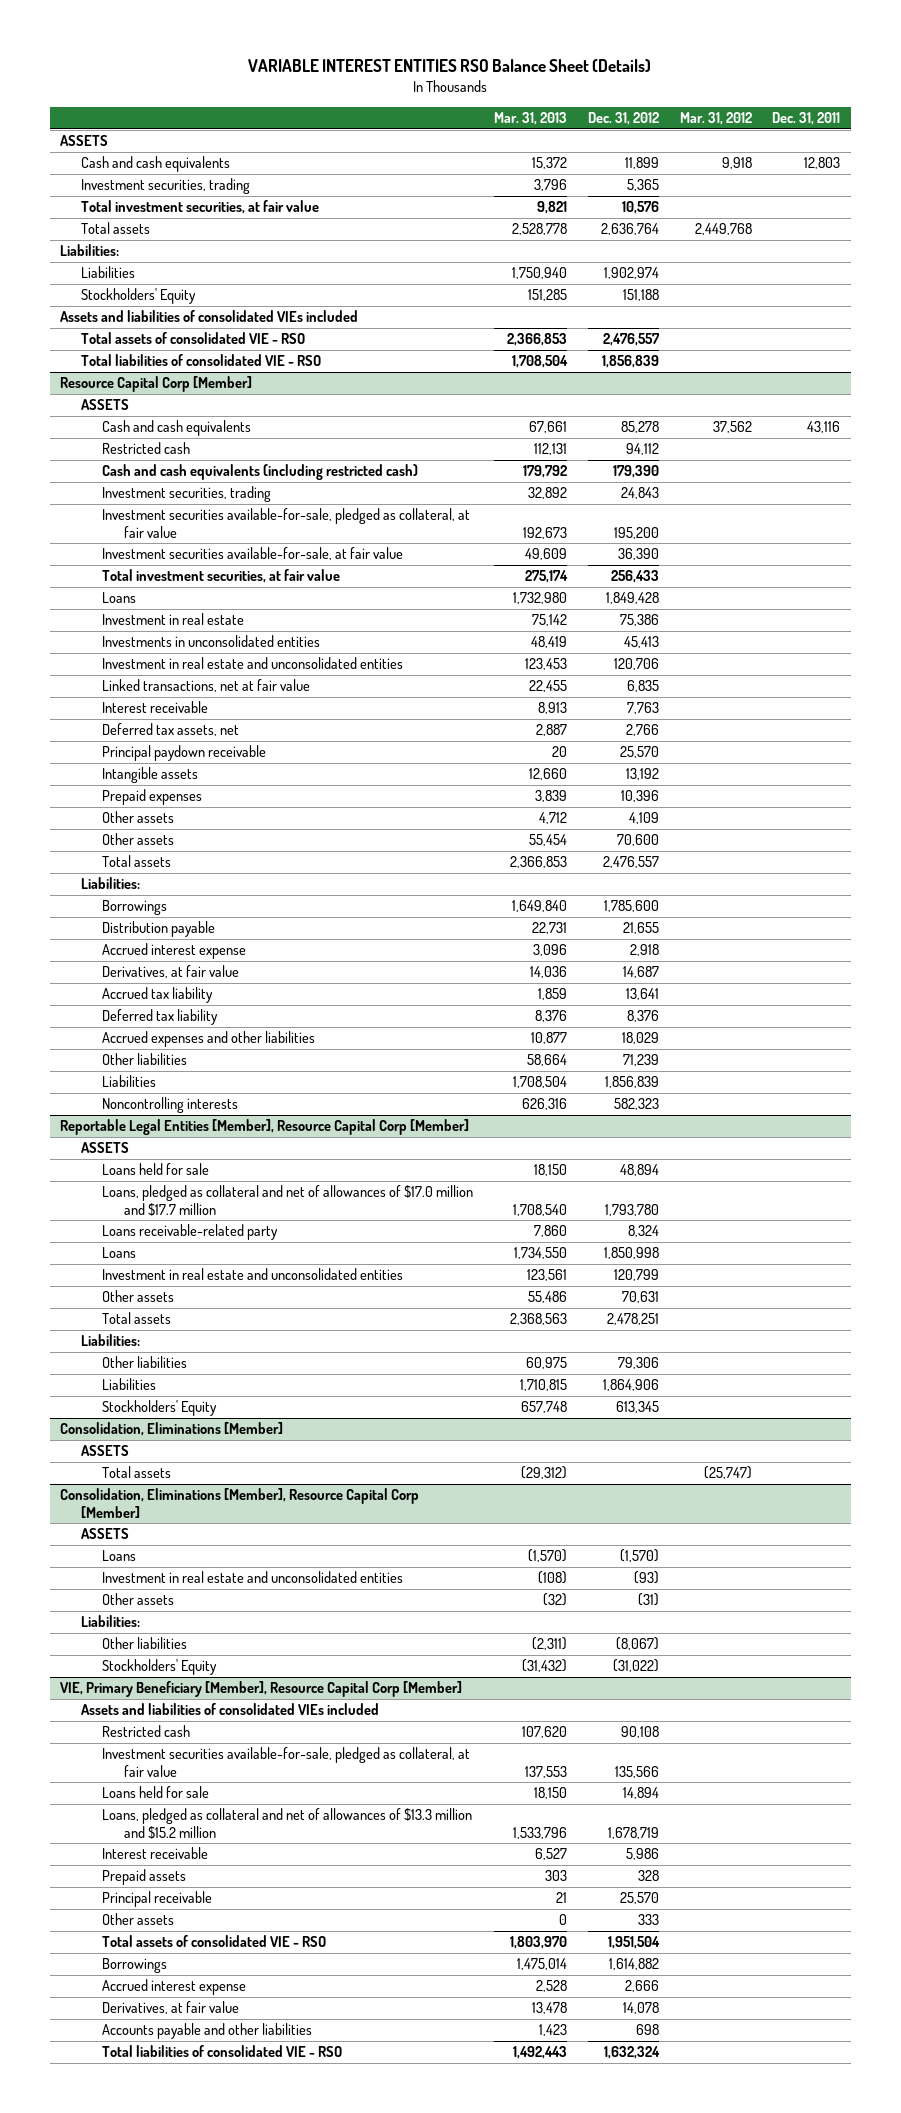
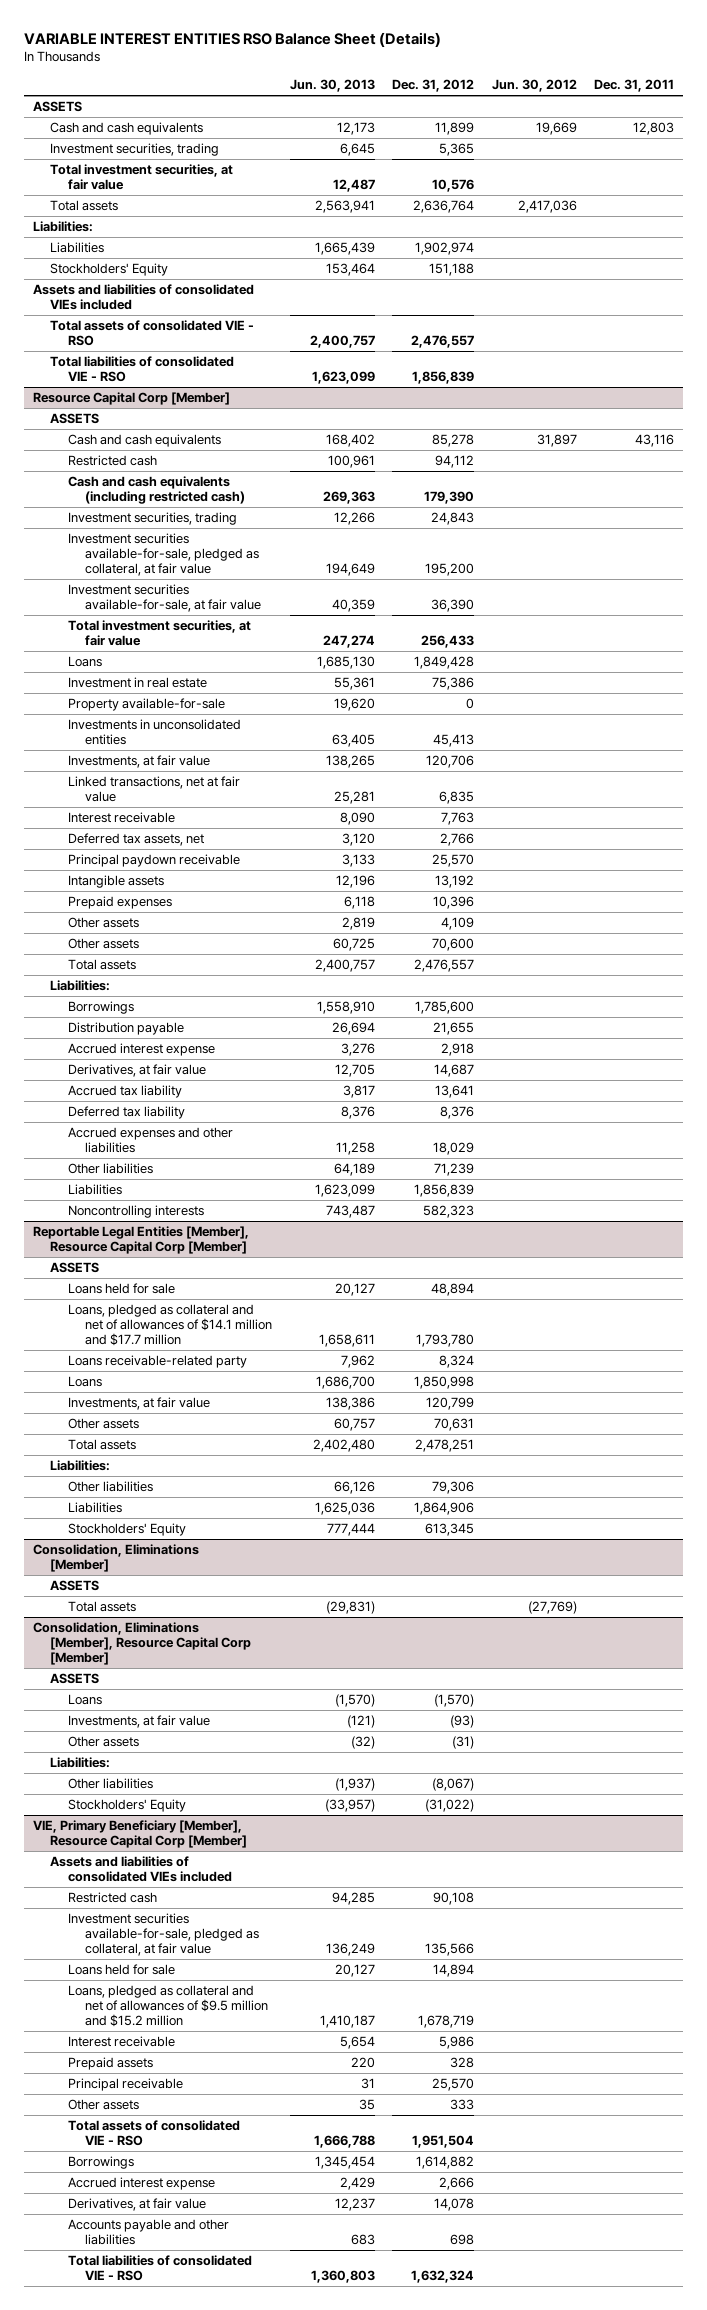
- | Mar. 31, 2013 | Dec. 31, 2012 | Mar. 31, 2012 | Dec. 31, 2011
+ | Jun. 30, 2013 | Dec. 31, 2012 | Jun. 30, 2012 | Dec. 31, 2011
@ Resource Capital Corp [Member]
+ Property available-for-sale | 19,620 | 0 | |
- Investment in real estate and unconsolidated entities | 123,453 | 120,706 | |
+ Investments, at fair value | 138,265 | 120,706 | |
@ Reportable Legal Entities [Member], Resource Capital Corp [Member]
- Loans, pledged as collateral and net of allowances of $17.0 million and $17.7 million | 1,708,540 | 1,793,780 | |
+ Loans, pledged as collateral and net of allowances of $14.1 million and $17.7 million | 1,658,611 | 1,793,780 | |
- Investment in real estate and unconsolidated entities | 123,561 | 120,799 | |
+ Investments, at fair value | 138,386 | 120,799 | |
@ Consolidation, Eliminations [Member], Resource Capital Corp [Member]
- Investment in real estate and unconsolidated entities | (108) | (93) | |
+ Investments, at fair value | (121) | (93) | |
@ VIE, Primary Beneficiary [Member], Resource Capital Corp [Member]
- Loans, pledged as collateral and net of allowances of $13.3 million and $15.2 million | 1,533,796 | 1,678,719 | |
+ Loans, pledged as collateral and net of allowances of $9.5 million and $15.2 million | 1,410,187 | 1,678,719 | |

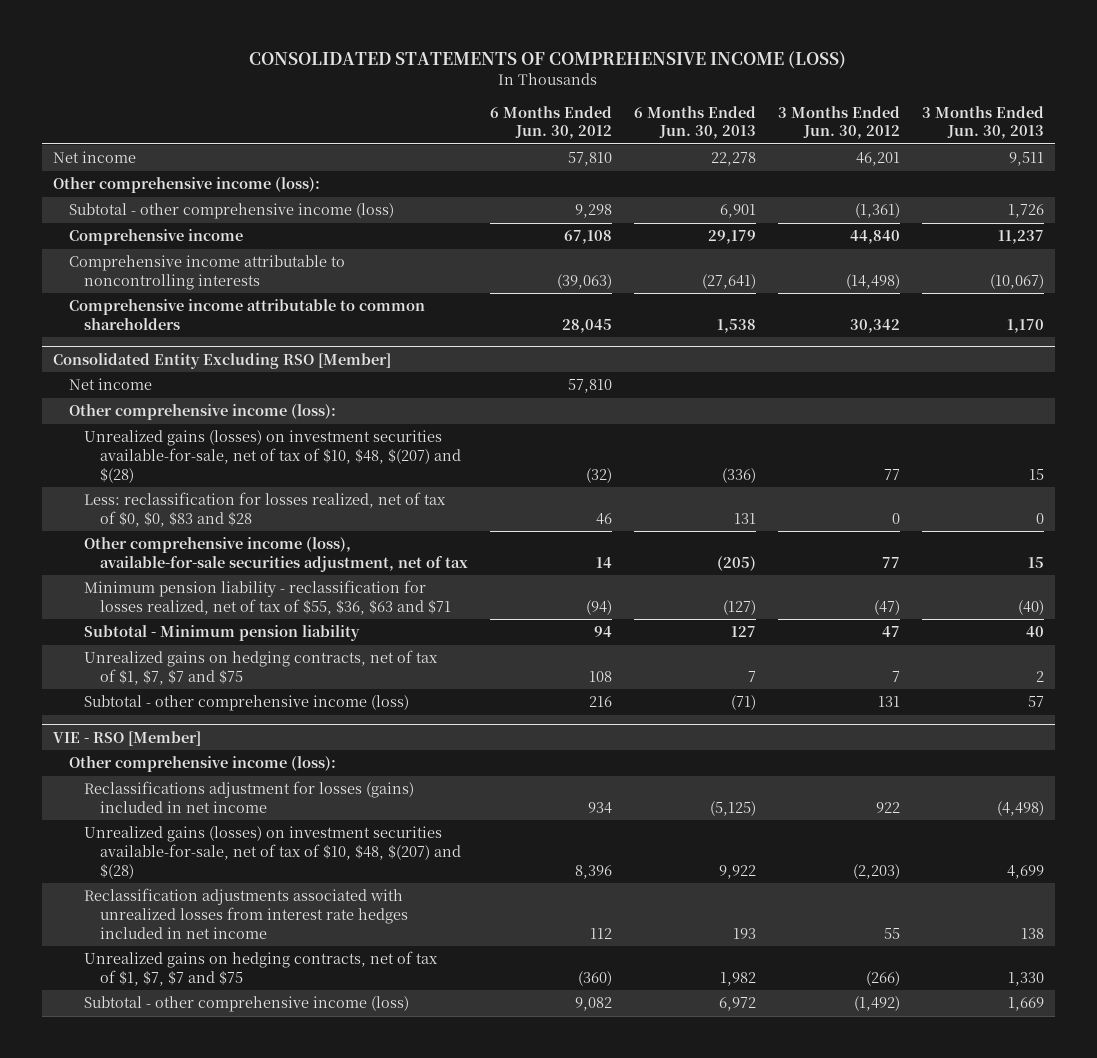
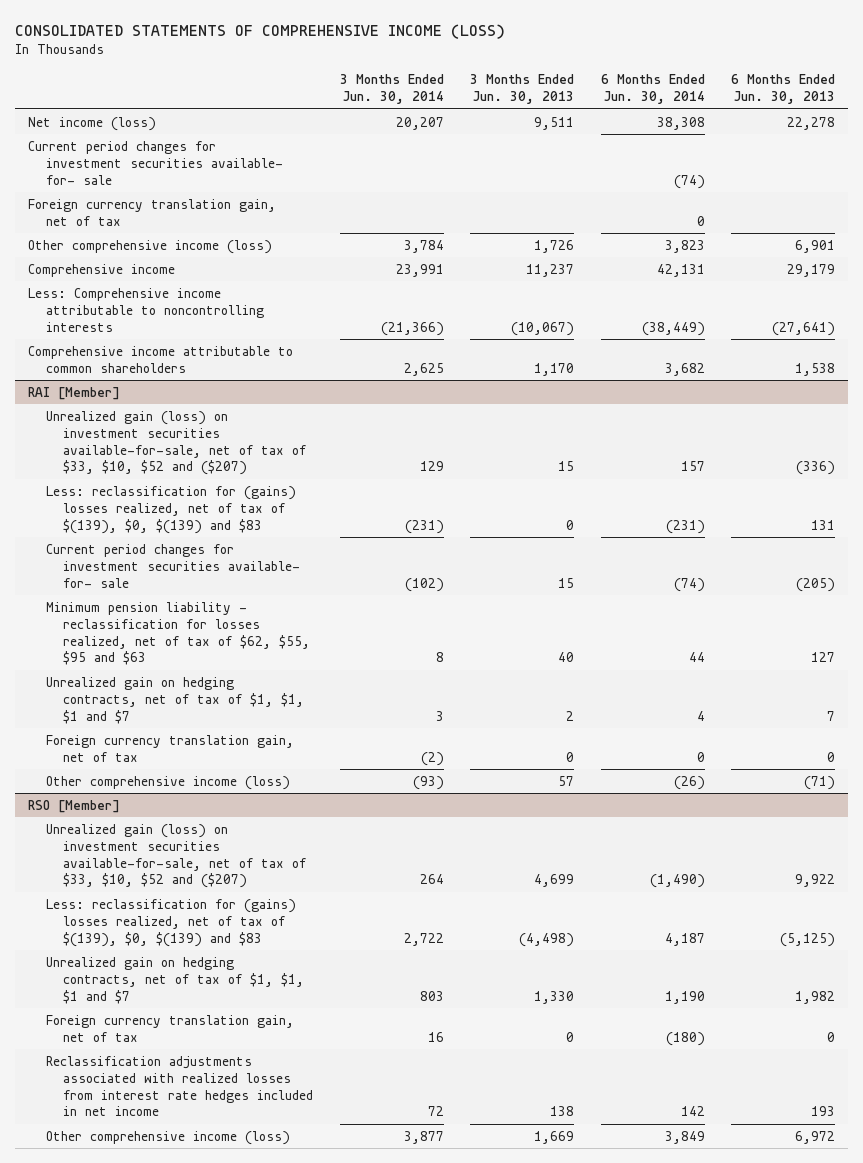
- | 6 Months Ended Jun. 30, 2012 | 6 Months Ended Jun. 30, 2013 | 3 Months Ended Jun. 30, 2012 | 3 Months Ended Jun. 30, 2013
+ | 3 Months Ended Jun. 30, 2014 | 3 Months Ended Jun. 30, 2013 | 6 Months Ended Jun. 30, 2014 | 6 Months Ended Jun. 30, 2013
- Net income | 57,810 | 22,278 | 46,201 | 9,511
- Other comprehensive income (loss):
- Subtotal - other comprehensive income (loss) | 9,298 | 6,901 | (1,361) | 1,726
+ Net income (loss) | 20,207 | 9,511 | 38,308 | 22,278
+ Current period changes for investment securities available- for- sale | | | (74) |
+ Foreign currency translation gain, net of tax | | | 0 |
+ Other comprehensive income (loss) | 3,784 | 1,726 | 3,823 | 6,901
- Comprehensive income attributable to noncontrolling interests | (39,063) | (27,641) | (14,498) | (10,067)
+ Less: Comprehensive income attributable to noncontrolling interests | (21,366) | (10,067) | (38,449) | (27,641)
- Consolidated Entity Excluding RSO [Member]
- Net income | 57,810 | | |
- Other comprehensive income (loss):
- Unrealized gains (losses) on investment securities available-for-sale, net of tax of $10, $48, $(207) and $(28) | (32) | (336) | 77 | 15
- Less: reclassification for losses realized, net of tax of $0, $0, $83 and $28 | 46 | 131 | 0 | 0
- Other comprehensive income (loss), available-for-sale securities adjustment, net of tax | 14 | (205) | 77 | 15
- Minimum pension liability - reclassification for losses realized, net of tax of $55, $36, $63 and $71 | (94) | (127) | (47) | (40)
- Subtotal - Minimum pension liability | 94 | 127 | 47 | 40
- Unrealized gains on hedging contracts, net of tax of $1, $7, $7 and $75 | 108 | 7 | 7 | 2
- Subtotal - other comprehensive income (loss) | 216 | (71) | 131 | 57
- VIE - RSO [Member]
- Other comprehensive income (loss):
- Reclassifications adjustment for losses (gains) included in net income | 934 | (5,125) | 922 | (4,498)
- Unrealized gains (losses) on investment securities available-for-sale, net of tax of $10, $48, $(207) and $(28) | 8,396 | 9,922 | (2,203) | 4,699
- Reclassification adjustments associated with unrealized losses from interest rate hedges included in net income | 112 | 193 | 55 | 138
- Unrealized gains on hedging contracts, net of tax of $1, $7, $7 and $75 | (360) | 1,982 | (266) | 1,330
- Subtotal - other comprehensive income (loss) | 9,082 | 6,972 | (1,492) | 1,669
+ RAI [Member]
+ Unrealized gain (loss) on investment securities available-for-sale, net of tax of $33, $10, $52 and ($207) | 129 | 15 | 157 | (336)
+ Less: reclassification for (gains) losses realized, net of tax of $(139), $0, $(139) and $83 | (231) | 0 | (231) | 131
+ Current period changes for investment securities available- for- sale | (102) | 15 | (74) | (205)
+ Minimum pension liability - reclassification for losses realized, net of tax of $62, $55, $95 and $63 | 8 | 40 | 44 | 127
+ Unrealized gain on hedging contracts, net of tax of $1, $1, $1 and $7 | 3 | 2 | 4 | 7
+ Foreign currency translation gain, net of tax | (2) | 0 | 0 | 0
+ Other comprehensive income (loss) | (93) | 57 | (26) | (71)
+ RSO [Member]
+ Unrealized gain (loss) on investment securities available-for-sale, net of tax of $33, $10, $52 and ($207) | 264 | 4,699 | (1,490) | 9,922
+ Less: reclassification for (gains) losses realized, net of tax of $(139), $0, $(139) and $83 | 2,722 | (4,498) | 4,187 | (5,125)
+ Unrealized gain on hedging contracts, net of tax of $1, $1, $1 and $7 | 803 | 1,330 | 1,190 | 1,982
+ Foreign currency translation gain, net of tax | 16 | 0 | (180) | 0
+ Reclassification adjustments associated with realized losses from interest rate hedges included in net income | 72 | 138 | 142 | 193
+ Other comprehensive income (loss) | 3,877 | 1,669 | 3,849 | 6,972

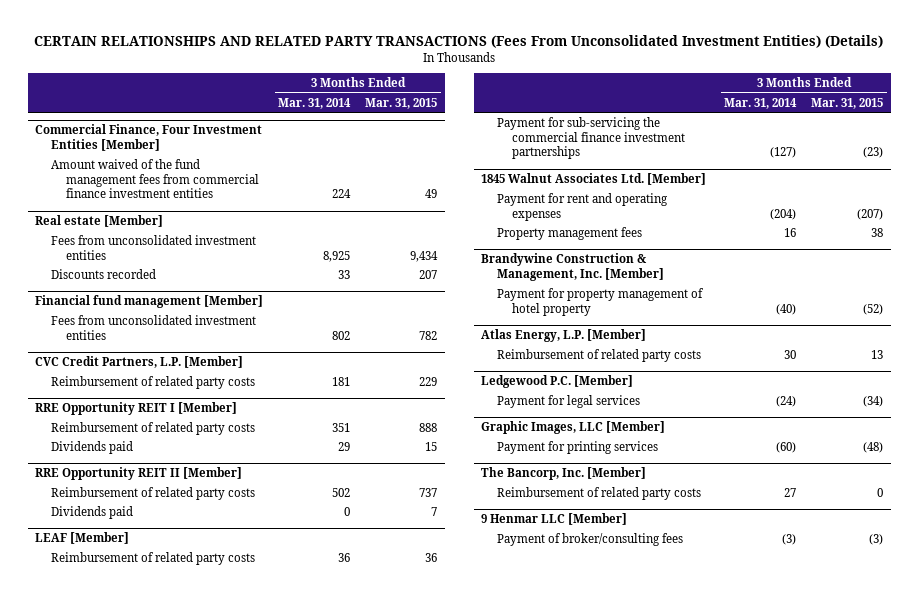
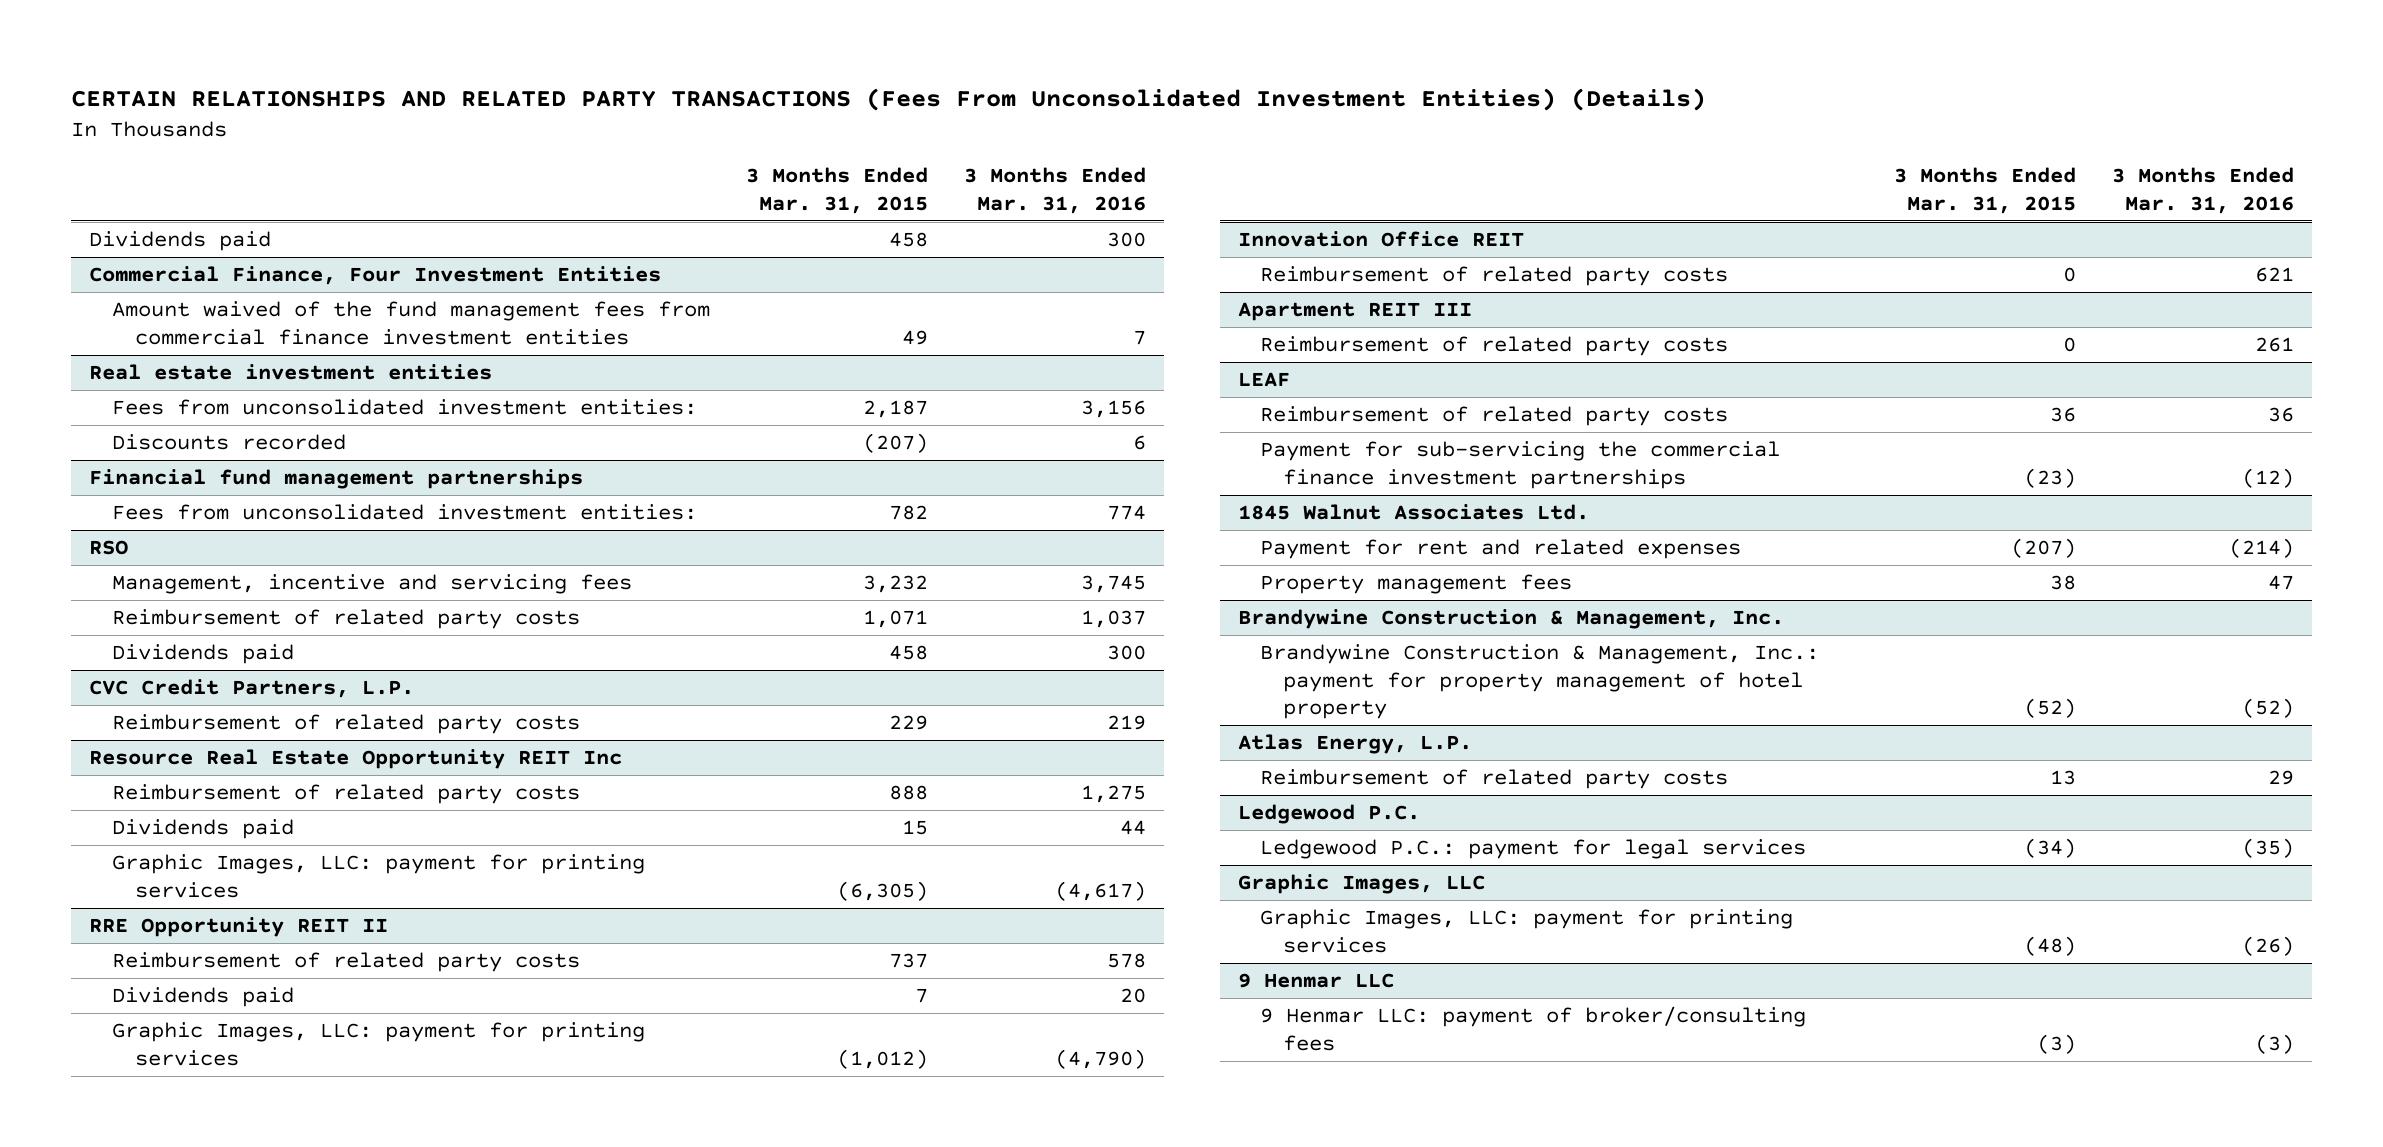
- | 3 Months Ended Mar. 31, 2014 | 3 Months Ended Mar. 31, 2015
+ | 3 Months Ended Mar. 31, 2015 | 3 Months Ended Mar. 31, 2016
- Commercial Finance, Four Investment Entities [Member]
+ Dividends paid | 458 | 300
+ Commercial Finance, Four Investment Entities
- Real estate [Member]
- Fees from unconsolidated investment entities | 8,925 | 9,434
- Discounts recorded | 33 | 207
- Financial fund management [Member]
- Fees from unconsolidated investment entities | 802 | 782
- CVC Credit Partners, L.P. [Member]
+ Real estate investment entities
+ Fees from unconsolidated investment entities: | 2,187 | 3,156
+ Discounts recorded | (207) | 6
+ Financial fund management partnerships
+ Fees from unconsolidated investment entities: | 782 | 774
+ RSO
+ Management, incentive and servicing fees | 3,232 | 3,745
+ Reimbursement of related party costs | 1,071 | 1,037
+ Dividends paid | 458 | 300
+ CVC Credit Partners, L.P.
- RRE Opportunity REIT I [Member]
+ Resource Real Estate Opportunity REIT Inc
- RRE Opportunity REIT II [Member]
+ Graphic Images, LLC: payment for printing services | (6,305) | (4,617)
+ RRE Opportunity REIT II
- LEAF [Member]
+ Graphic Images, LLC: payment for printing services | (1,012) | (4,790)
+ Innovation Office REIT
+ Reimbursement of related party costs | 0 | 621
+ Apartment REIT III
+ Reimbursement of related party costs | 0 | 261
+ LEAF
- 1845 Walnut Associates Ltd. [Member]
- Payment for rent and operating expenses | (204) | (207)
+ 1845 Walnut Associates Ltd.
+ Payment for rent and related expenses | (207) | (214)
- Brandywine Construction & Management, Inc. [Member]
- Payment for property management of hotel property | (40) | (52)
- Atlas Energy, L.P. [Member]
+ Brandywine Construction & Management, Inc.
+ Brandywine Construction & Management, Inc.: payment for property management of hotel property | (52) | (52)
+ Atlas Energy, L.P.
- Ledgewood P.C. [Member]
- Payment for legal services | (24) | (34)
- Graphic Images, LLC [Member]
- Payment for printing services | (60) | (48)
- The Bancorp, Inc. [Member]
- Reimbursement of related party costs | 27 | 0
- 9 Henmar LLC [Member]
- Payment of broker/consulting fees | (3) | (3)
+ Ledgewood P.C.
+ Ledgewood P.C.: payment for legal services | (34) | (35)
+ Graphic Images, LLC
+ Graphic Images, LLC: payment for printing services | (48) | (26)
+ 9 Henmar LLC
+ 9 Henmar LLC: payment of broker/consulting fees | (3) | (3)

